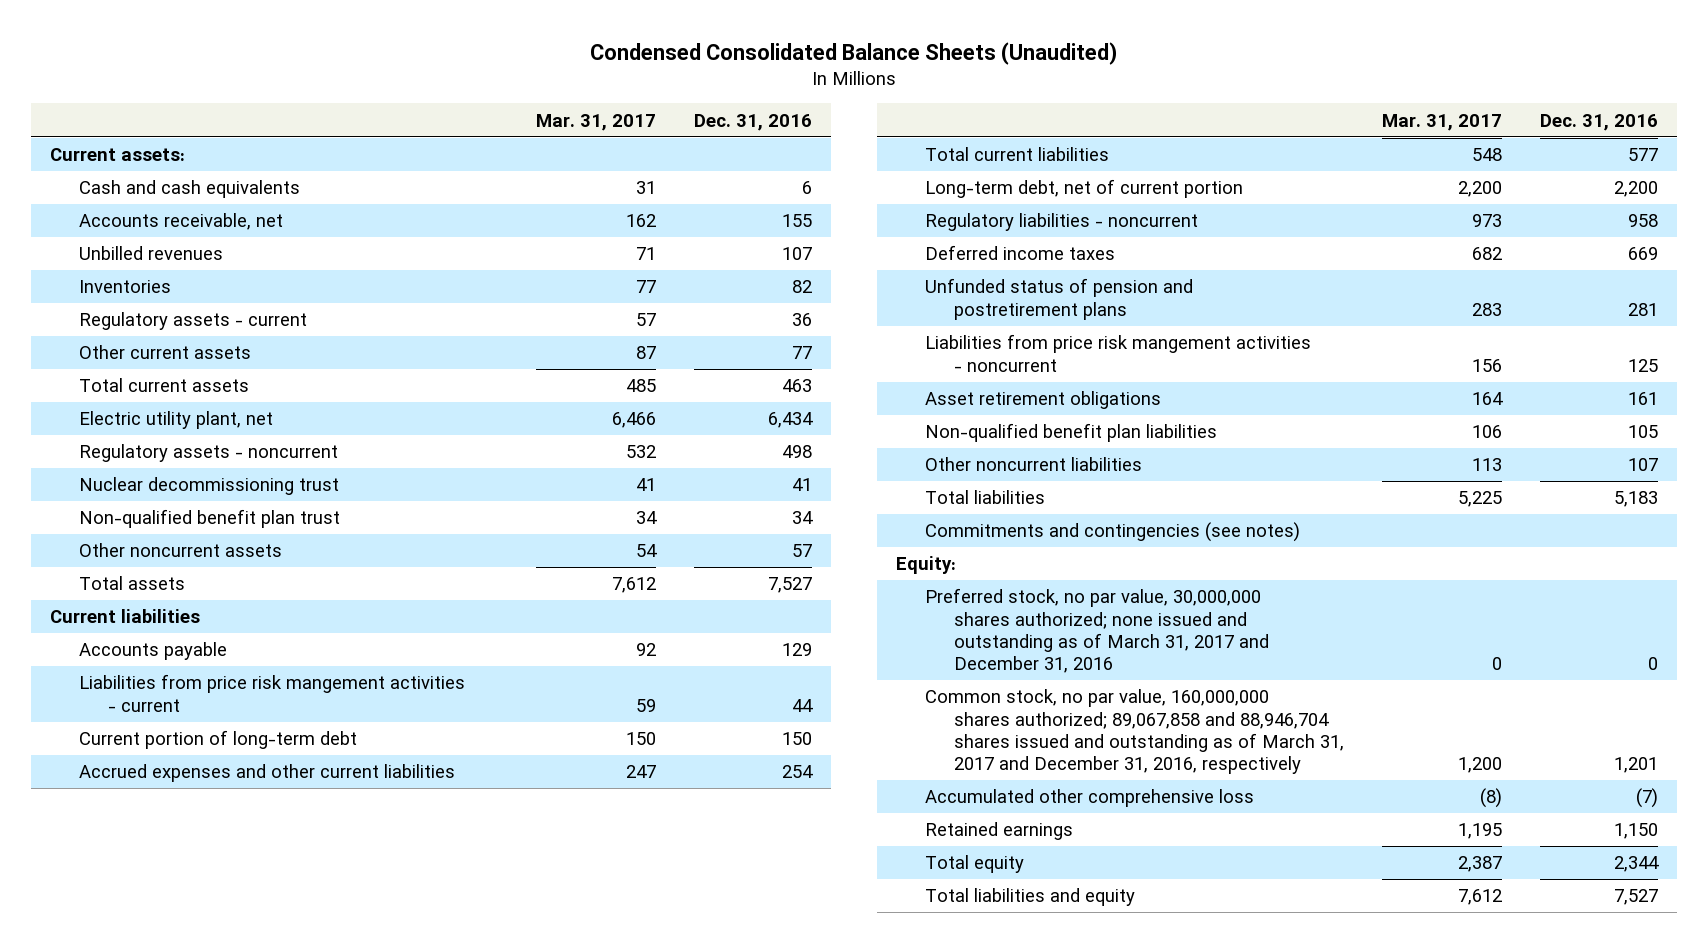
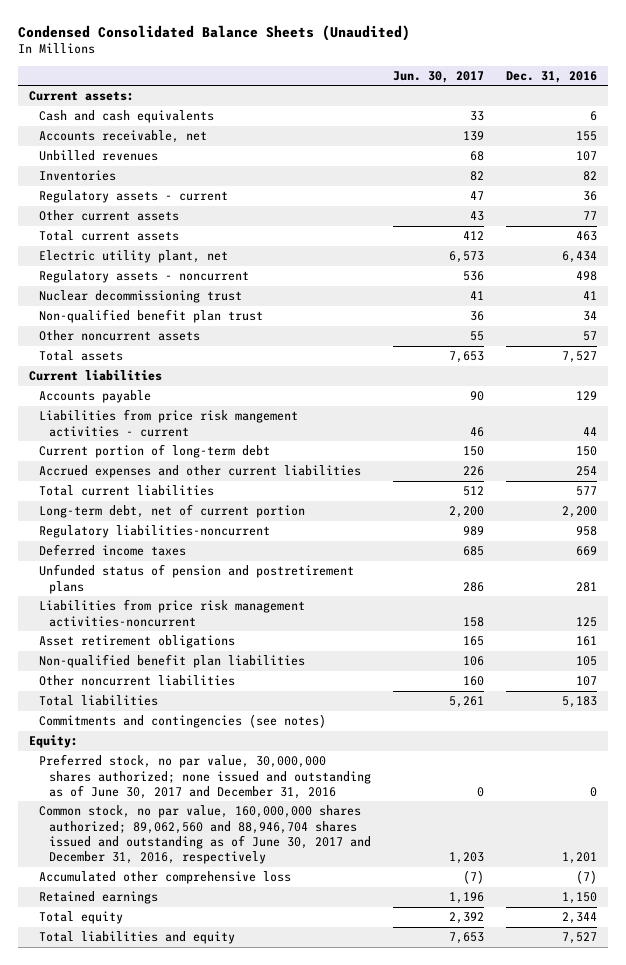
- | Mar. 31, 2017 | Dec. 31, 2016
+ | Jun. 30, 2017 | Dec. 31, 2016
- Regulatory liabilities - noncurrent | 973 | 958
+ Regulatory liabilities-noncurrent | 989 | 958
- Liabilities from price risk mangement activities - noncurrent | 156 | 125
+ Liabilities from price risk management activities-noncurrent | 158 | 125
- Preferred stock, no par value, 30,000,000 shares authorized; none issued and outstanding as of March 31, 2017 and December 31, 2016 | 0 | 0
- Common stock, no par value, 160,000,000 shares authorized; 89,067,858 and 88,946,704 shares issued and outstanding as of March 31, 2017 and December 31, 2016, respectively | 1,200 | 1,201
+ Preferred stock, no par value, 30,000,000 shares authorized; none issued and outstanding as of June 30, 2017 and December 31, 2016 | 0 | 0
+ Common stock, no par value, 160,000,000 shares authorized; 89,062,560 and 88,946,704 shares issued and outstanding as of June 30, 2017 and December 31, 2016, respectively | 1,203 | 1,201

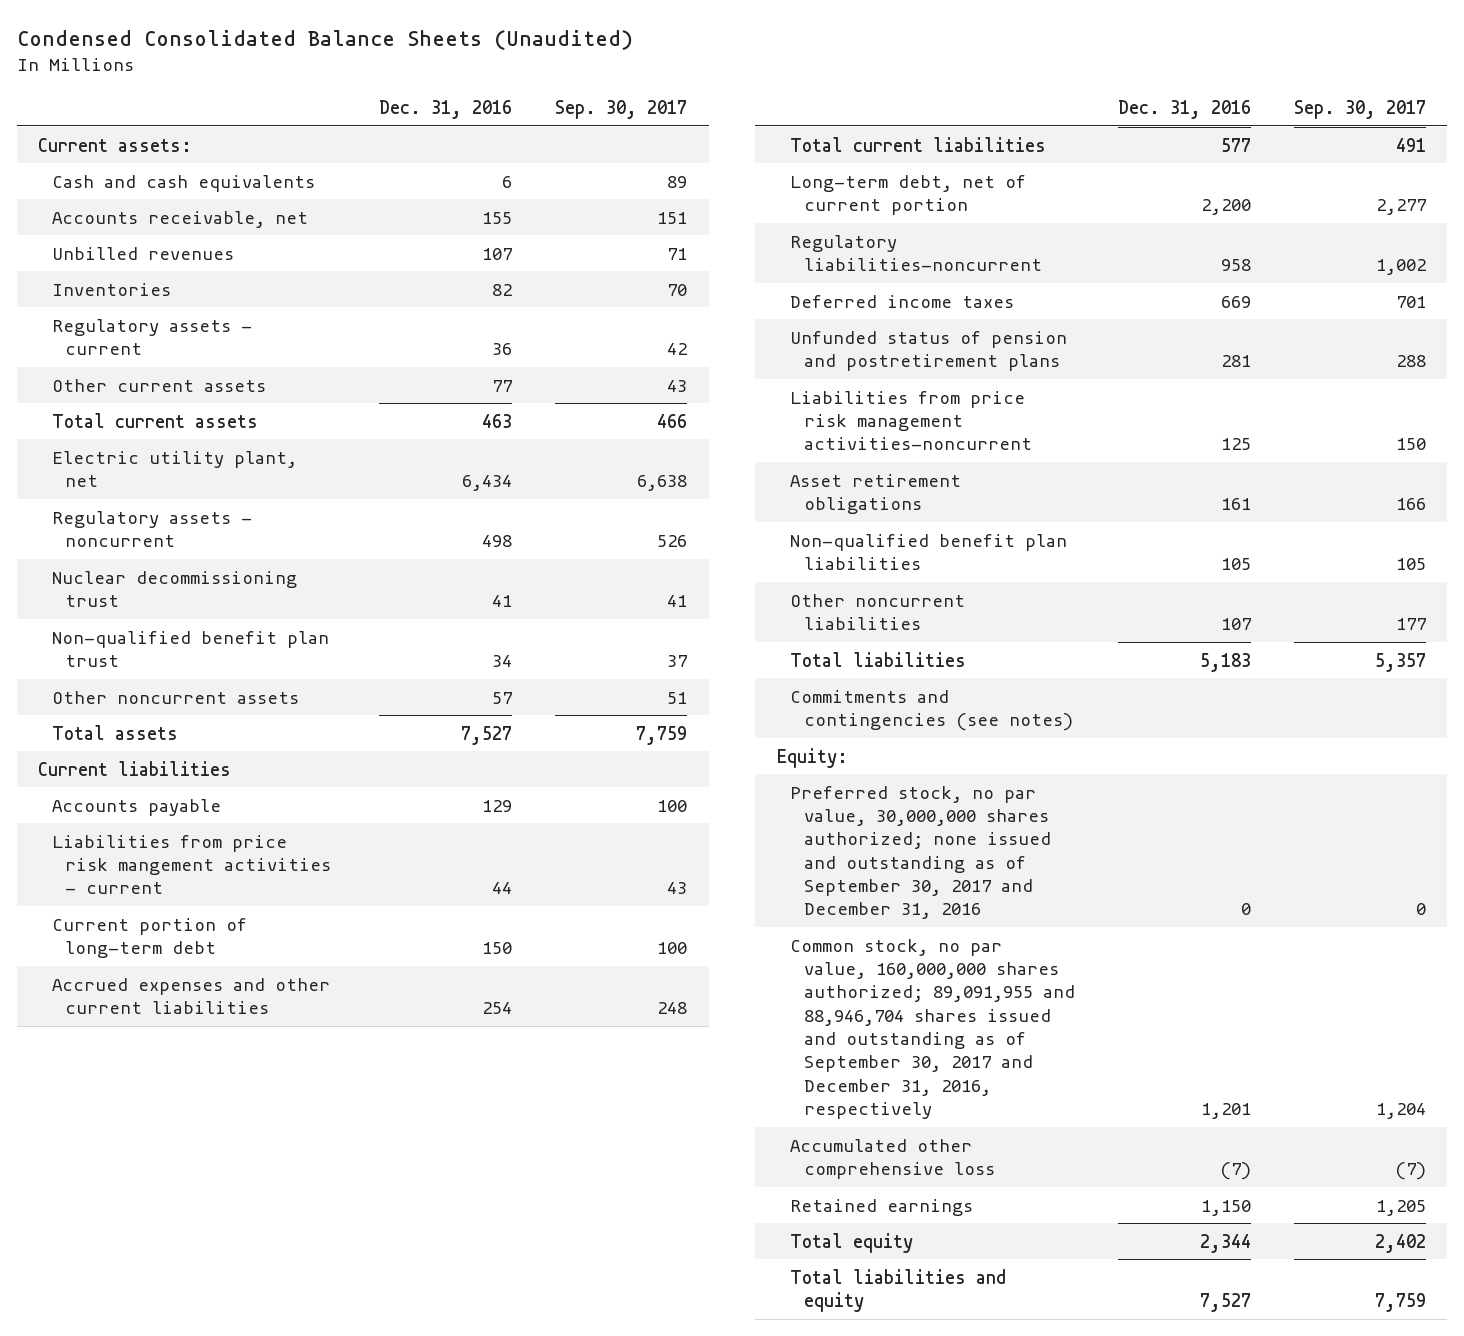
- | Jun. 30, 2017 | Dec. 31, 2016
+ | Dec. 31, 2016 | Sep. 30, 2017
- Preferred stock, no par value, 30,000,000 shares authorized; none issued and outstanding as of June 30, 2017 and December 31, 2016 | 0 | 0
- Common stock, no par value, 160,000,000 shares authorized; 89,062,560 and 88,946,704 shares issued and outstanding as of June 30, 2017 and December 31, 2016, respectively | 1,203 | 1,201
+ Preferred stock, no par value, 30,000,000 shares authorized; none issued and outstanding as of September 30, 2017 and December 31, 2016 | 0 | 0
+ Common stock, no par value, 160,000,000 shares authorized; 89,091,955 and 88,946,704 shares issued and outstanding as of September 30, 2017 and December 31, 2016, respectively | 1,201 | 1,204

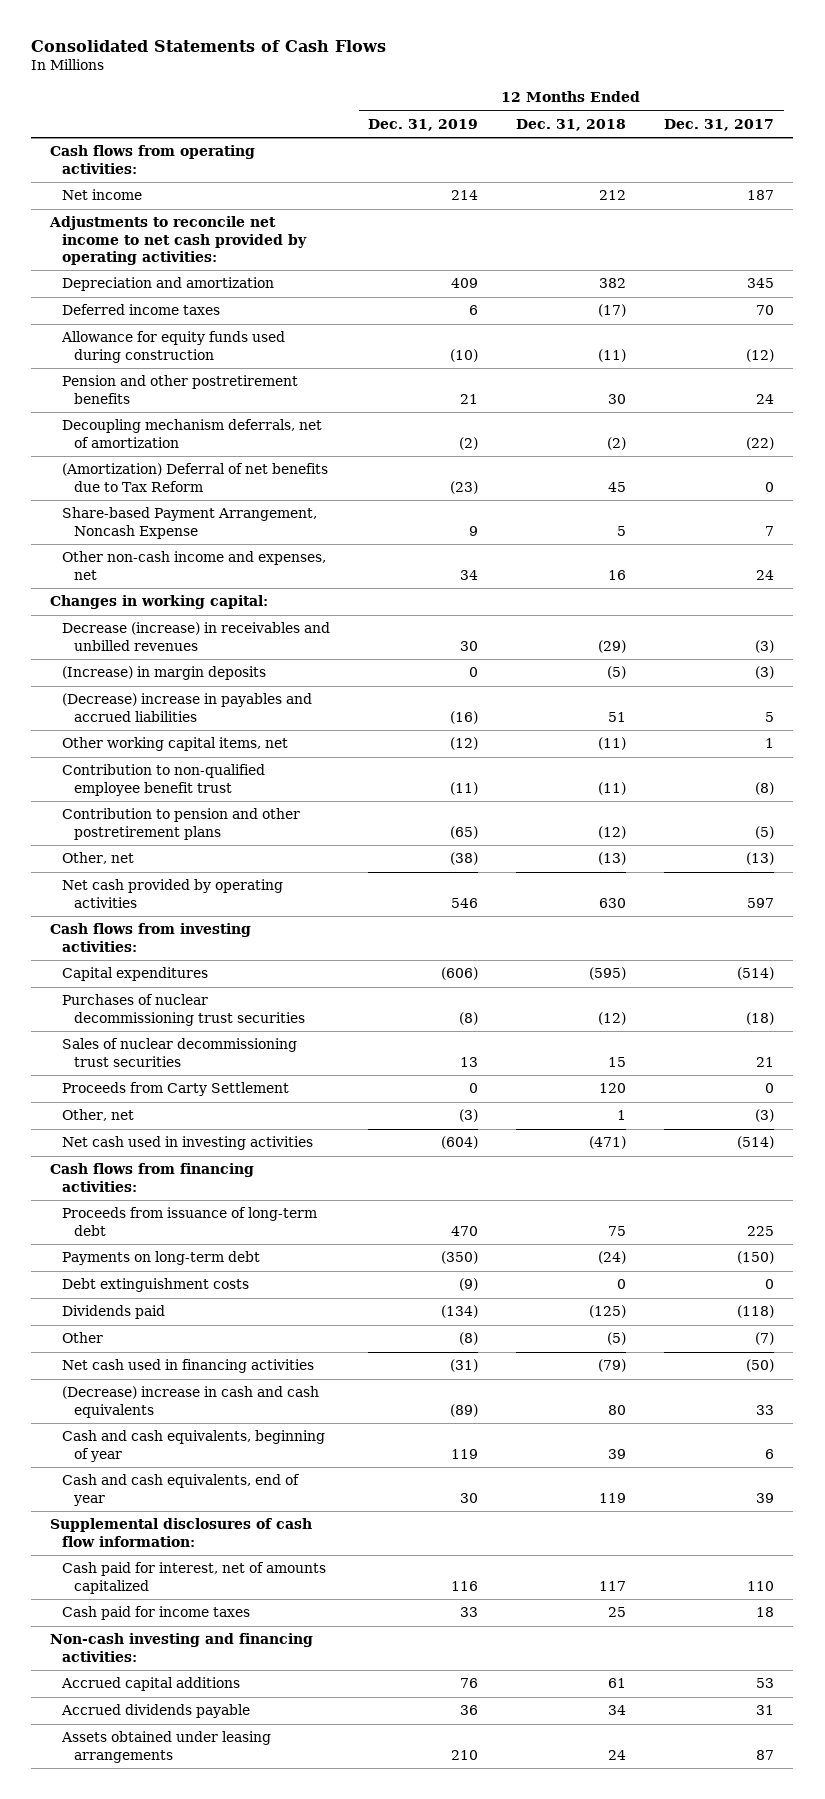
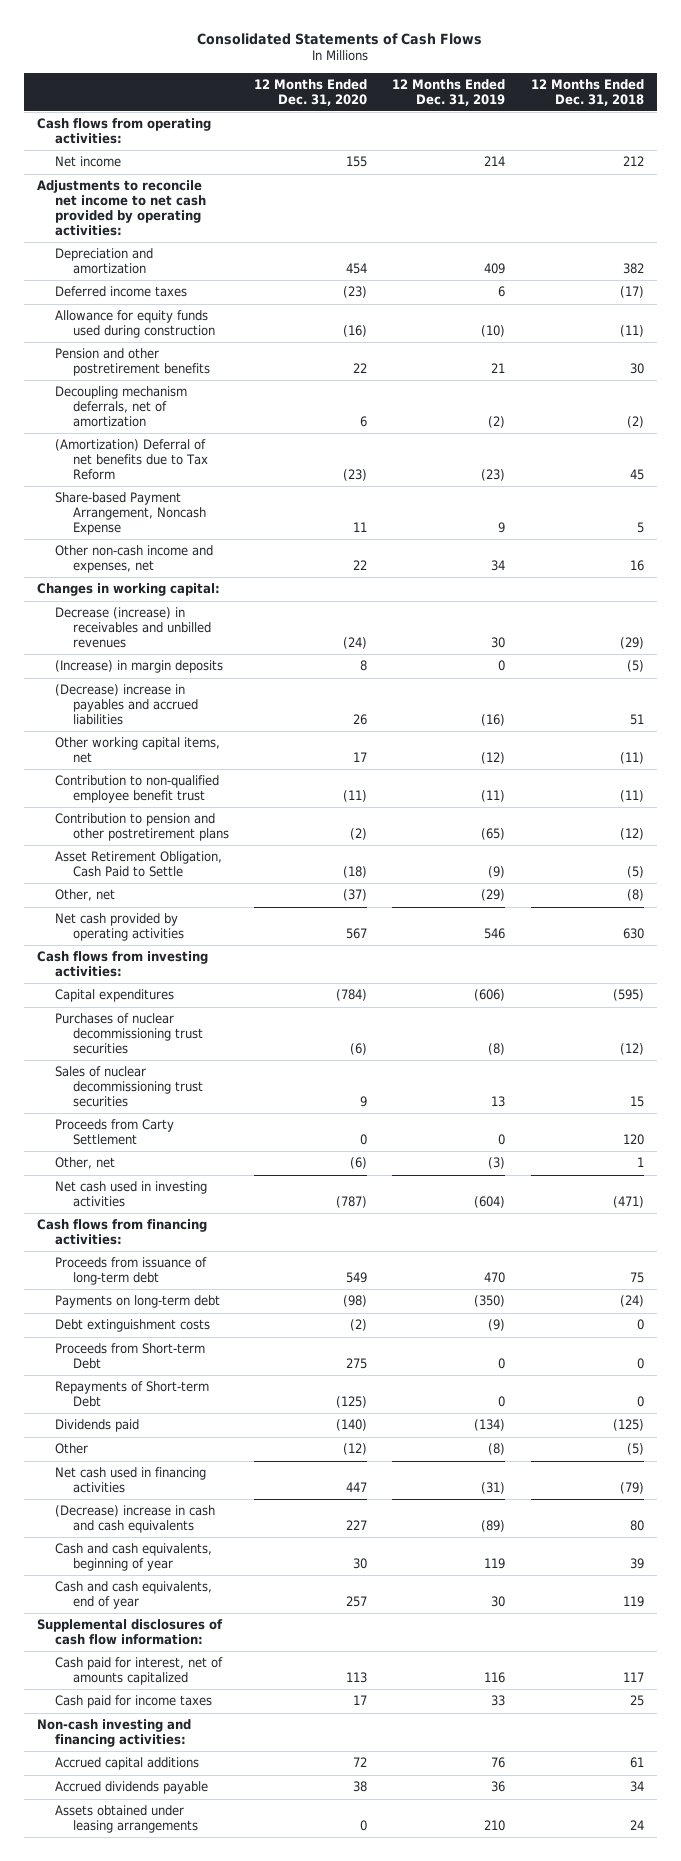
- | 12 Months Ended Dec. 31, 2019 | 12 Months Ended Dec. 31, 2018 | 12 Months Ended Dec. 31, 2017
+ | 12 Months Ended Dec. 31, 2020 | 12 Months Ended Dec. 31, 2019 | 12 Months Ended Dec. 31, 2018
- Other, net | (38) | (13) | (13)
+ Asset Retirement Obligation, Cash Paid to Settle | (18) | (9) | (5)
+ Other, net | (37) | (29) | (8)
+ Proceeds from Short-term Debt | 275 | 0 | 0
+ Repayments of Short-term Debt | (125) | 0 | 0

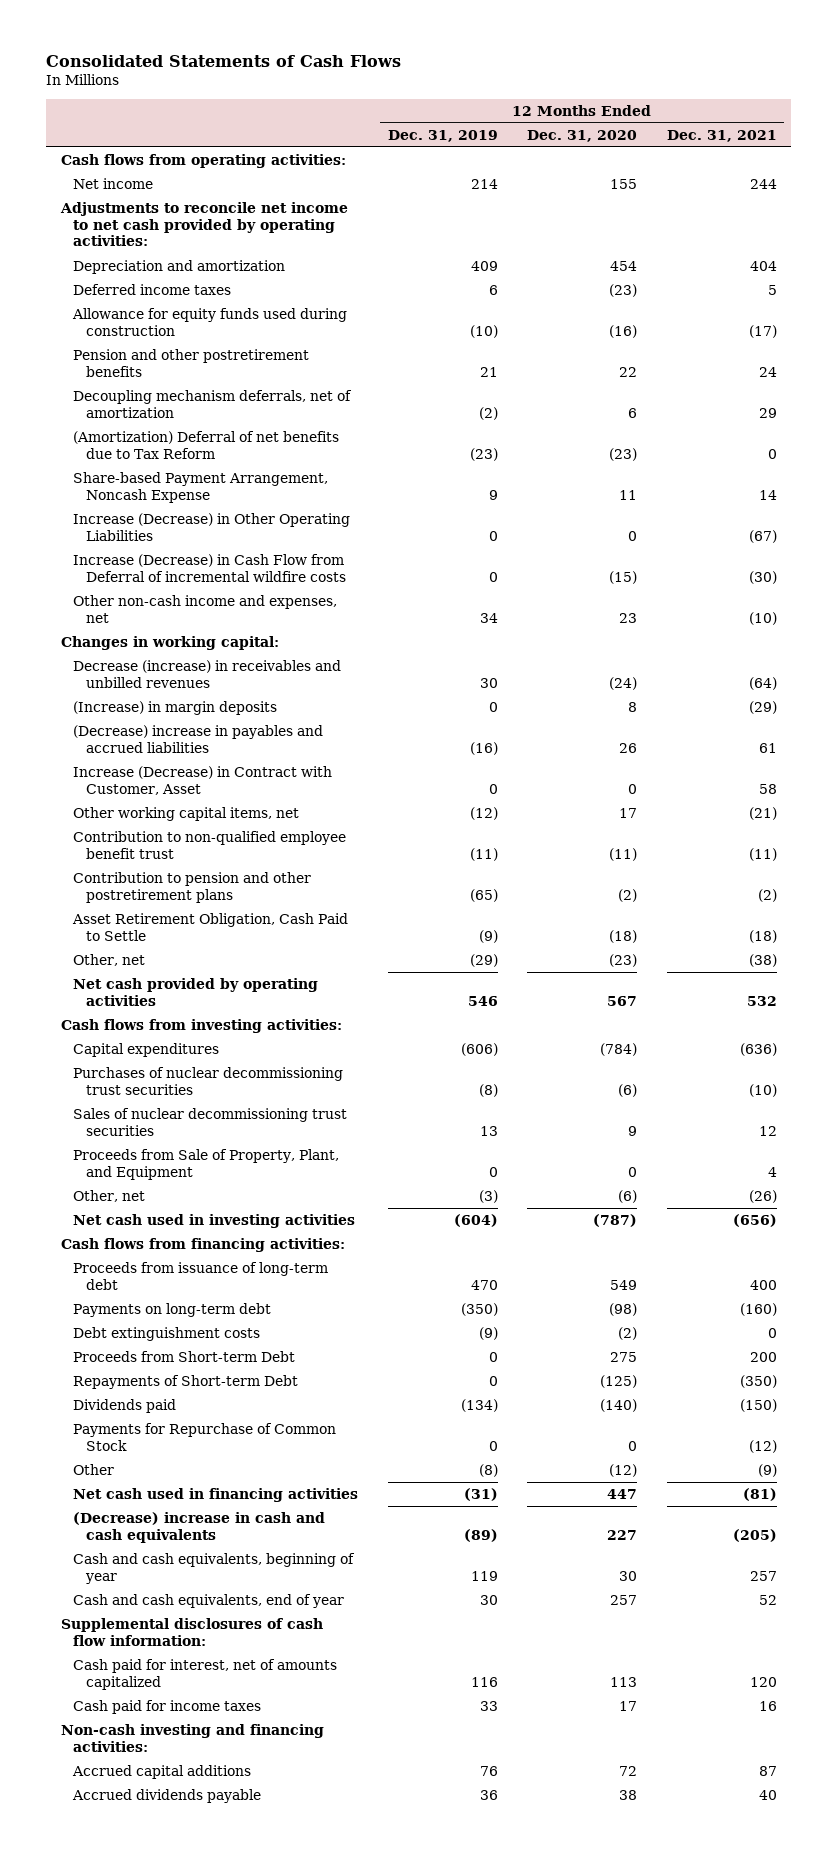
- | 12 Months Ended Dec. 31, 2020 | 12 Months Ended Dec. 31, 2019 | 12 Months Ended Dec. 31, 2018
+ | 12 Months Ended Dec. 31, 2019 | 12 Months Ended Dec. 31, 2020 | 12 Months Ended Dec. 31, 2021
- Other non-cash income and expenses, net | 22 | 34 | 16
+ Increase (Decrease) in Other Operating Liabilities | 0 | 0 | (67)
+ Increase (Decrease) in Cash Flow from Deferral of incremental wildfire costs | 0 | (15) | (30)
+ Other non-cash income and expenses, net | 34 | 23 | (10)
+ Increase (Decrease) in Contract with Customer, Asset | 0 | 0 | 58
- Other, net | (37) | (29) | (8)
+ Other, net | (29) | (23) | (38)
- Proceeds from Carty Settlement | 0 | 0 | 120
+ Proceeds from Sale of Property, Plant, and Equipment | 0 | 0 | 4
+ Payments for Repurchase of Common Stock | 0 | 0 | (12)
- Assets obtained under leasing arrangements | 0 | 210 | 24

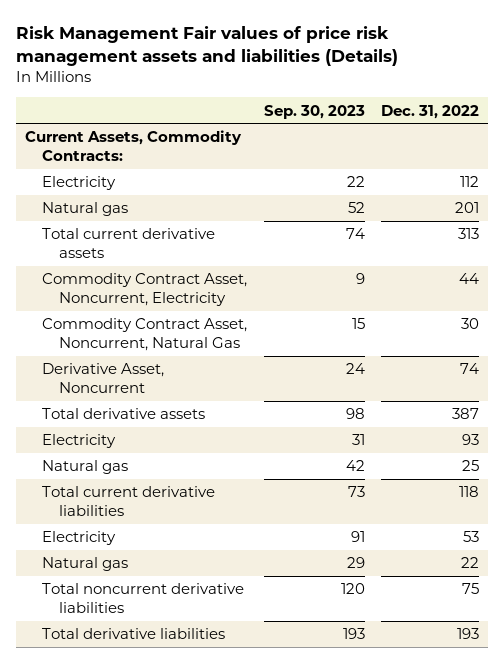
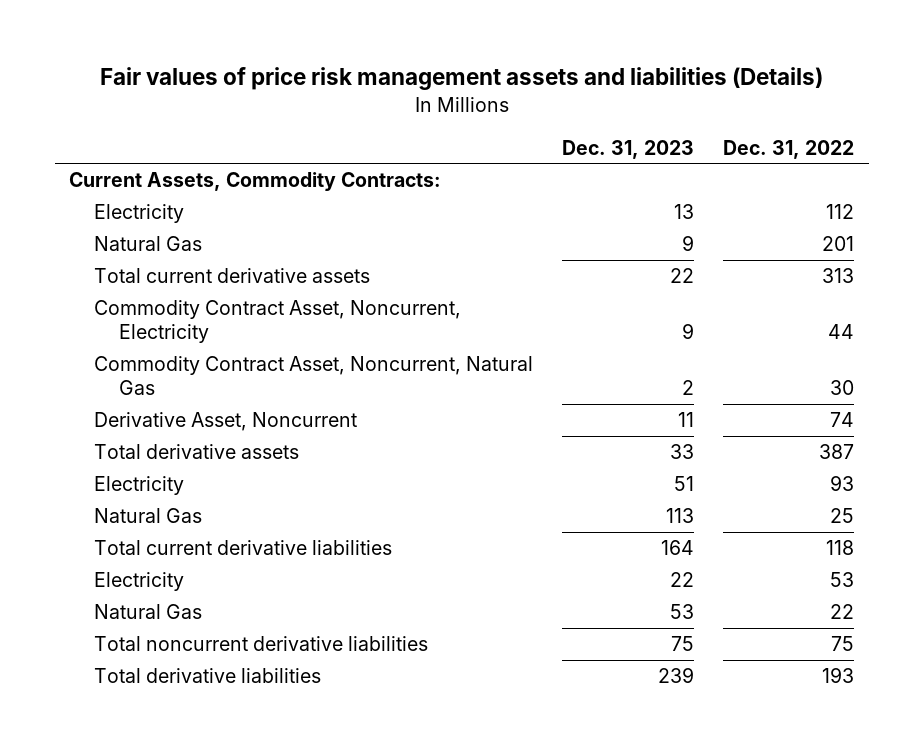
- Risk Management Fair values of price risk management assets and liabilities (Details)
+ Fair values of price risk management assets and liabilities (Details)
- | Sep. 30, 2023 | Dec. 31, 2022
+ | Dec. 31, 2023 | Dec. 31, 2022
- Natural gas | 52 | 201
+ Natural Gas | 9 | 201
- Natural gas | 42 | 25
+ Natural Gas | 113 | 25
- Natural gas | 29 | 22
+ Natural Gas | 53 | 22

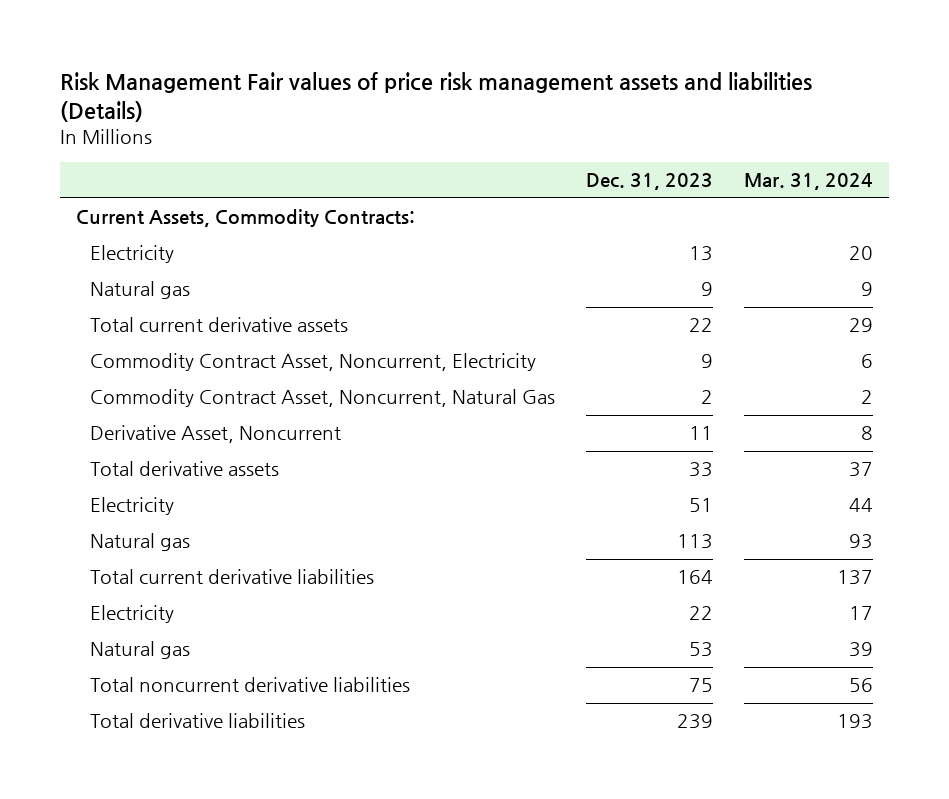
- Fair values of price risk management assets and liabilities (Details)
+ Risk Management Fair values of price risk management assets and liabilities (Details)
- | Dec. 31, 2023 | Dec. 31, 2022
+ | Dec. 31, 2023 | Mar. 31, 2024
- Natural Gas | 9 | 201
+ Natural gas | 9 | 9
- Natural Gas | 113 | 25
+ Natural gas | 113 | 93
- Natural Gas | 53 | 22
+ Natural gas | 53 | 39

